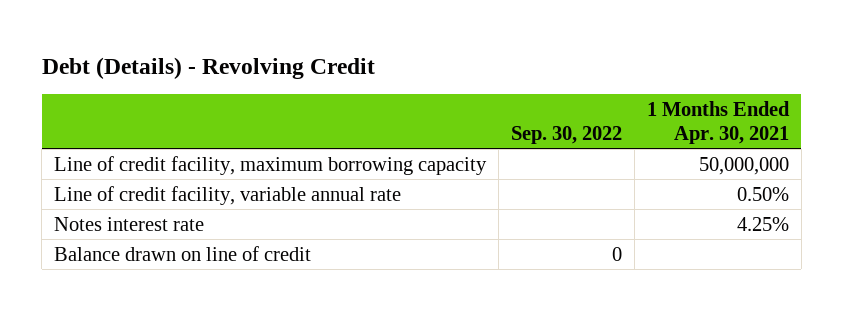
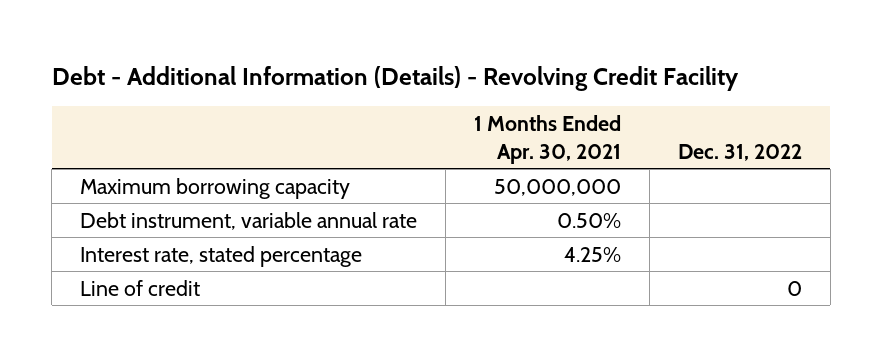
- Debt (Details) - Revolving Credit
+ Debt - Additional Information (Details) - Revolving Credit Facility
- | Sep. 30, 2022 | 1 Months Ended Apr. 30, 2021
+ | 1 Months Ended Apr. 30, 2021 | Dec. 31, 2022
- Line of credit facility, maximum borrowing capacity | | 50,000,000
- Line of credit facility, variable annual rate | | 0.50%
- Notes interest rate | | 4.25%
- Balance drawn on line of credit | 0 |
+ Maximum borrowing capacity | 50,000,000 |
+ Debt instrument, variable annual rate | 0.50% |
+ Interest rate, stated percentage | 4.25% |
+ Line of credit | | 0

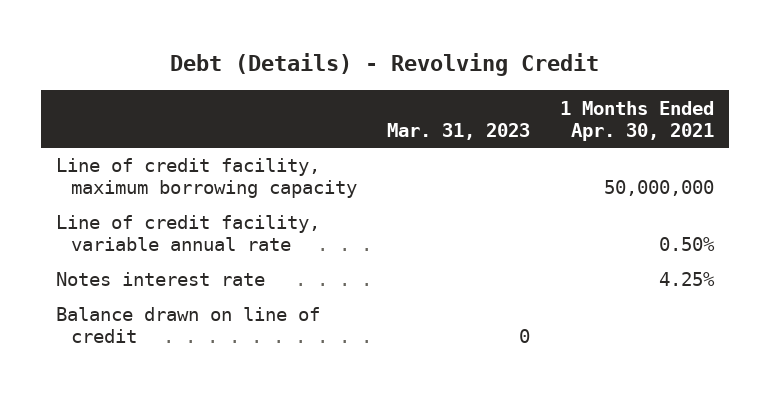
- Debt - Additional Information (Details) - Revolving Credit Facility
+ Debt (Details) - Revolving Credit
- | 1 Months Ended Apr. 30, 2021 | Dec. 31, 2022
+ | Mar. 31, 2023 | 1 Months Ended Apr. 30, 2021
- Maximum borrowing capacity | 50,000,000 |
- Debt instrument, variable annual rate | 0.50% |
- Interest rate, stated percentage | 4.25% |
- Line of credit | | 0
+ Line of credit facility, maximum borrowing capacity | | 50,000,000
+ Line of credit facility, variable annual rate | | 0.50%
+ Notes interest rate | | 4.25%
+ Balance drawn on line of credit | 0 |

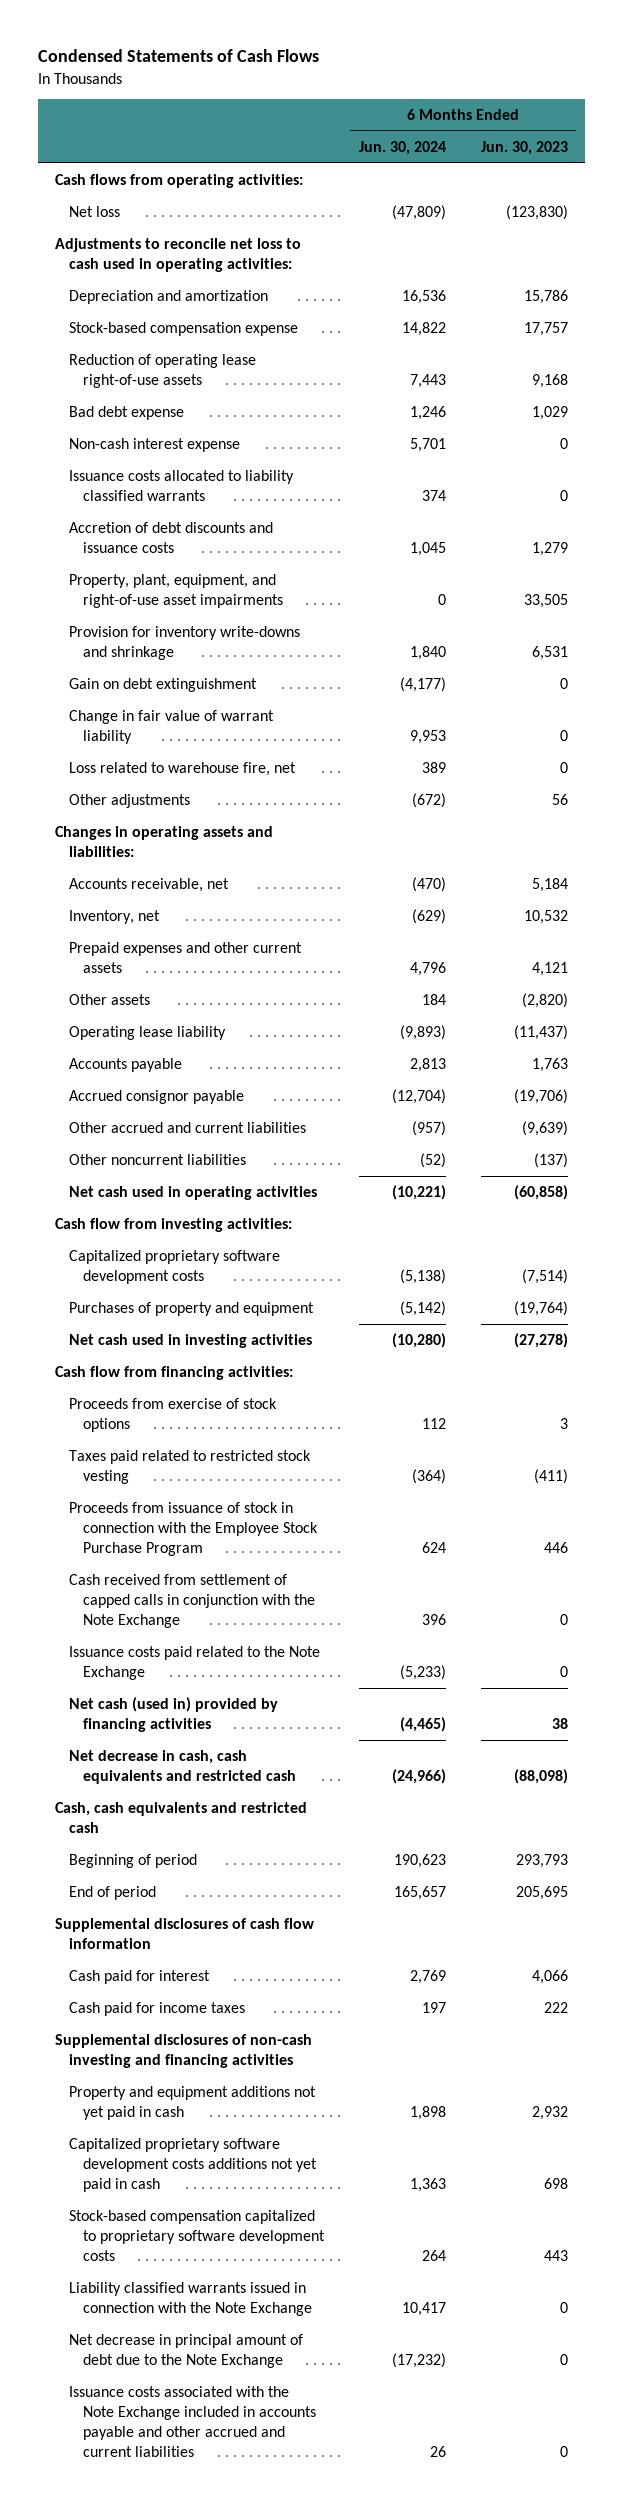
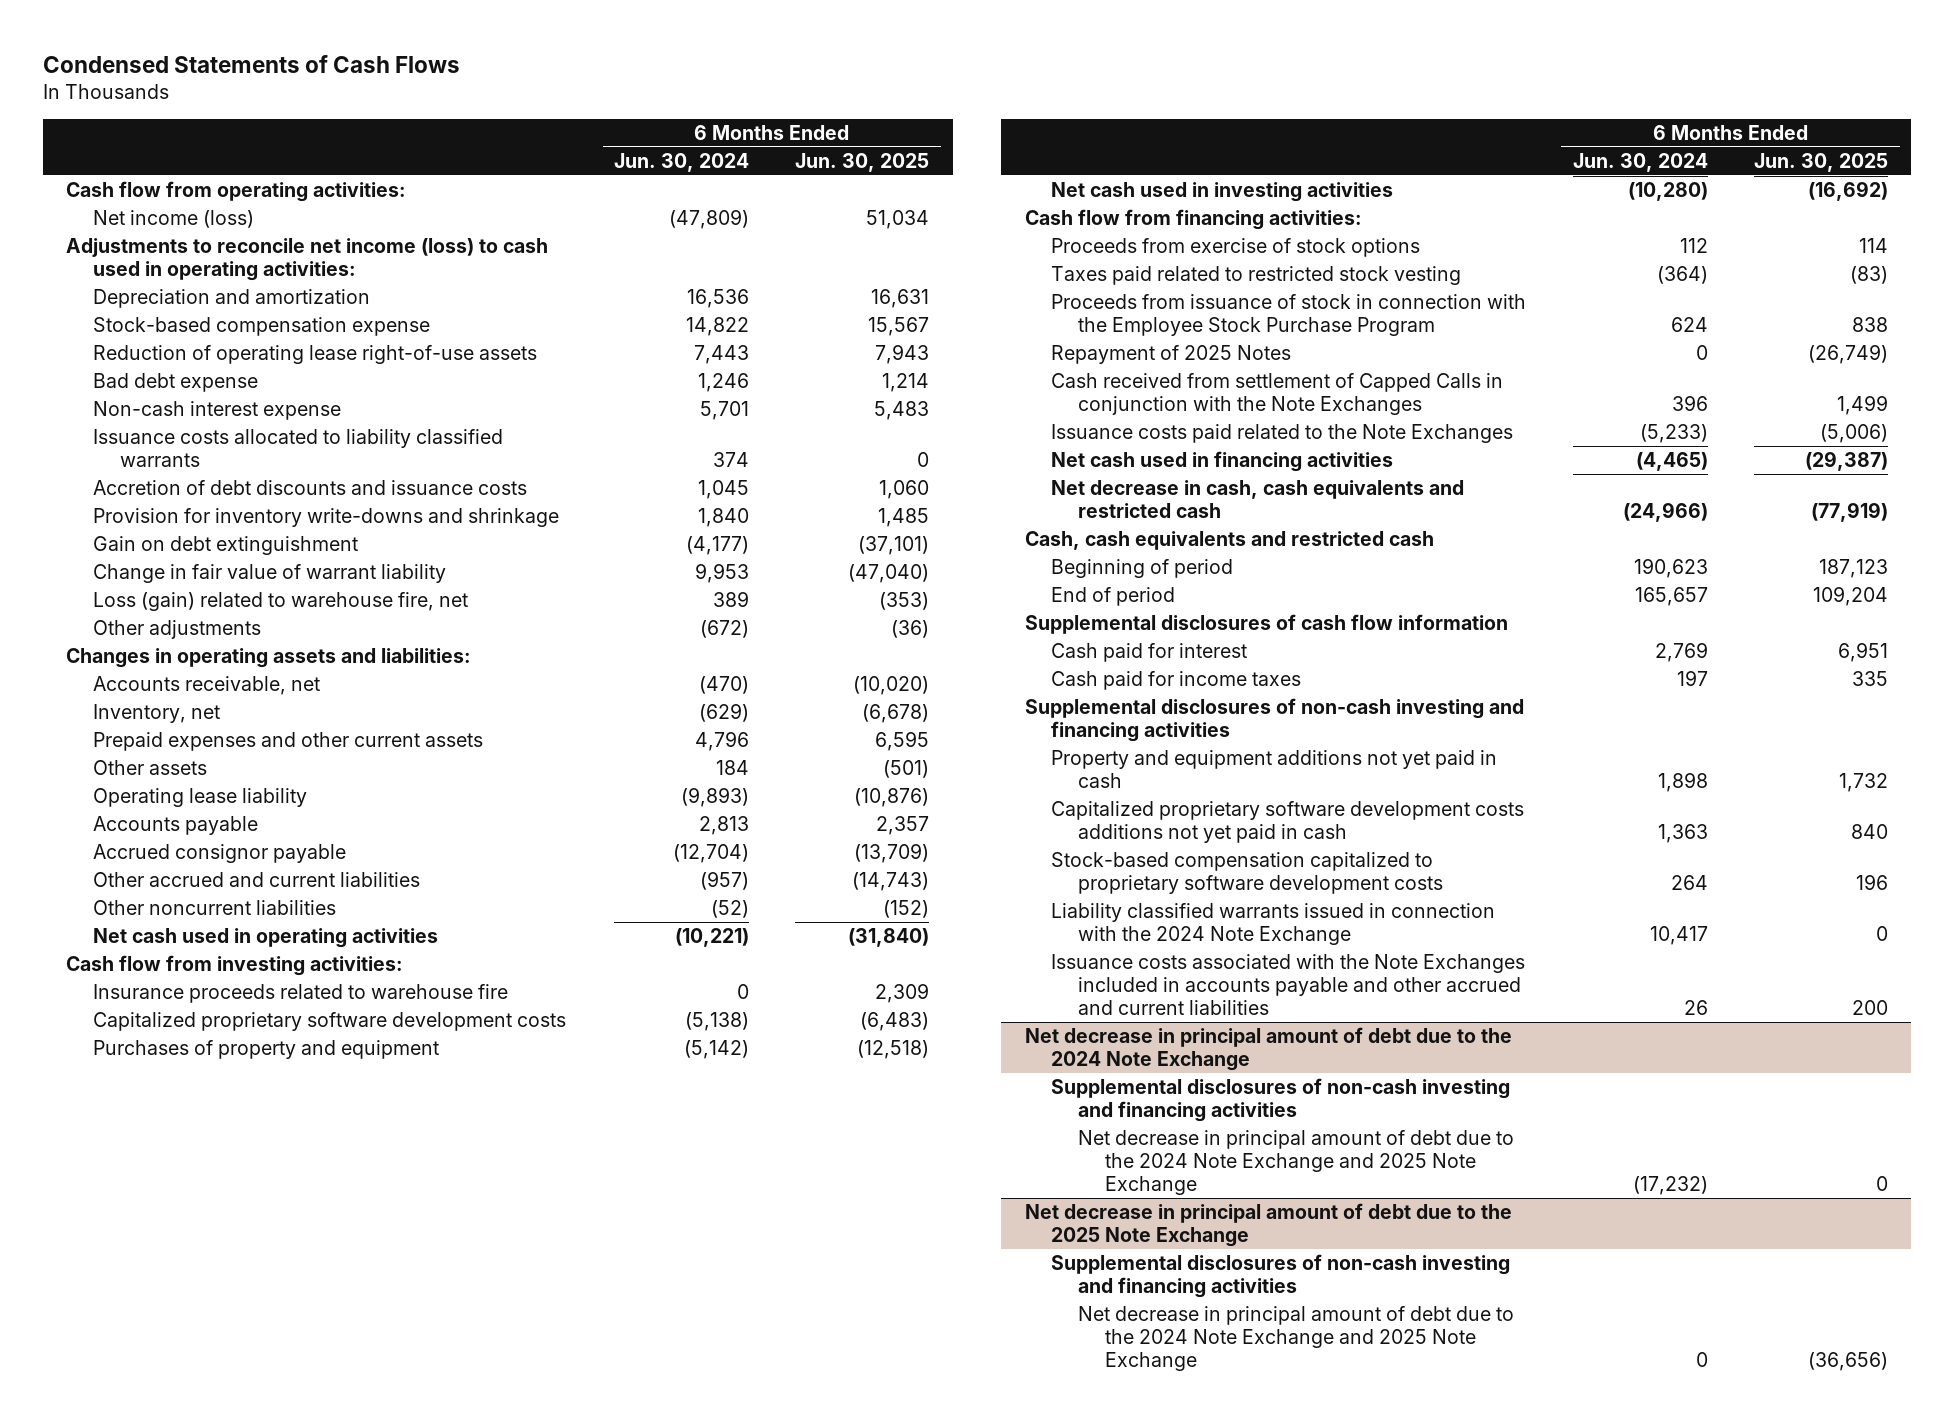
- | 6 Months Ended Jun. 30, 2024 | 6 Months Ended Jun. 30, 2023
+ | 6 Months Ended Jun. 30, 2024 | 6 Months Ended Jun. 30, 2025
- Cash flows from operating activities:
- Net loss | (47,809) | (123,830)
- Adjustments to reconcile net loss to cash used in operating activities:
+ Cash flow from operating activities:
+ Net income (loss) | (47,809) | 51,034
+ Adjustments to reconcile net income (loss) to cash used in operating activities:
- Property, plant, equipment, and right-of-use asset impairments | 0 | 33,505
- Loss related to warehouse fire, net | 389 | 0
+ Loss (gain) related to warehouse fire, net | 389 | (353)
+ Insurance proceeds related to warehouse fire | 0 | 2,309
- Cash received from settlement of capped calls in conjunction with the Note Exchange | 396 | 0
- Issuance costs paid related to the Note Exchange | (5,233) | 0
- Net cash (used in) provided by financing activities | (4,465) | 38
+ Repayment of 2025 Notes | 0 | (26,749)
+ Cash received from settlement of Capped Calls in conjunction with the Note Exchanges | 396 | 1,499
+ Issuance costs paid related to the Note Exchanges | (5,233) | (5,006)
+ Net cash used in financing activities | (4,465) | (29,387)
- Liability classified warrants issued in connection with the Note Exchange | 10,417 | 0
- Net decrease in principal amount of debt due to the Note Exchange | (17,232) | 0
- Issuance costs associated with the Note Exchange included in accounts payable and other accrued and current liabilities | 26 | 0
+ Liability classified warrants issued in connection with the 2024 Note Exchange | 10,417 | 0
+ Issuance costs associated with the Note Exchanges included in accounts payable and other accrued and current liabilities | 26 | 200
+ Net decrease in principal amount of debt due to the 2024 Note Exchange
+ Supplemental disclosures of non-cash investing and financing activities
+ Net decrease in principal amount of debt due to the 2024 Note Exchange and 2025 Note Exchange | (17,232) | 0
+ Net decrease in principal amount of debt due to the 2025 Note Exchange
+ Supplemental disclosures of non-cash investing and financing activities
+ Net decrease in principal amount of debt due to the 2024 Note Exchange and 2025 Note Exchange | 0 | (36,656)

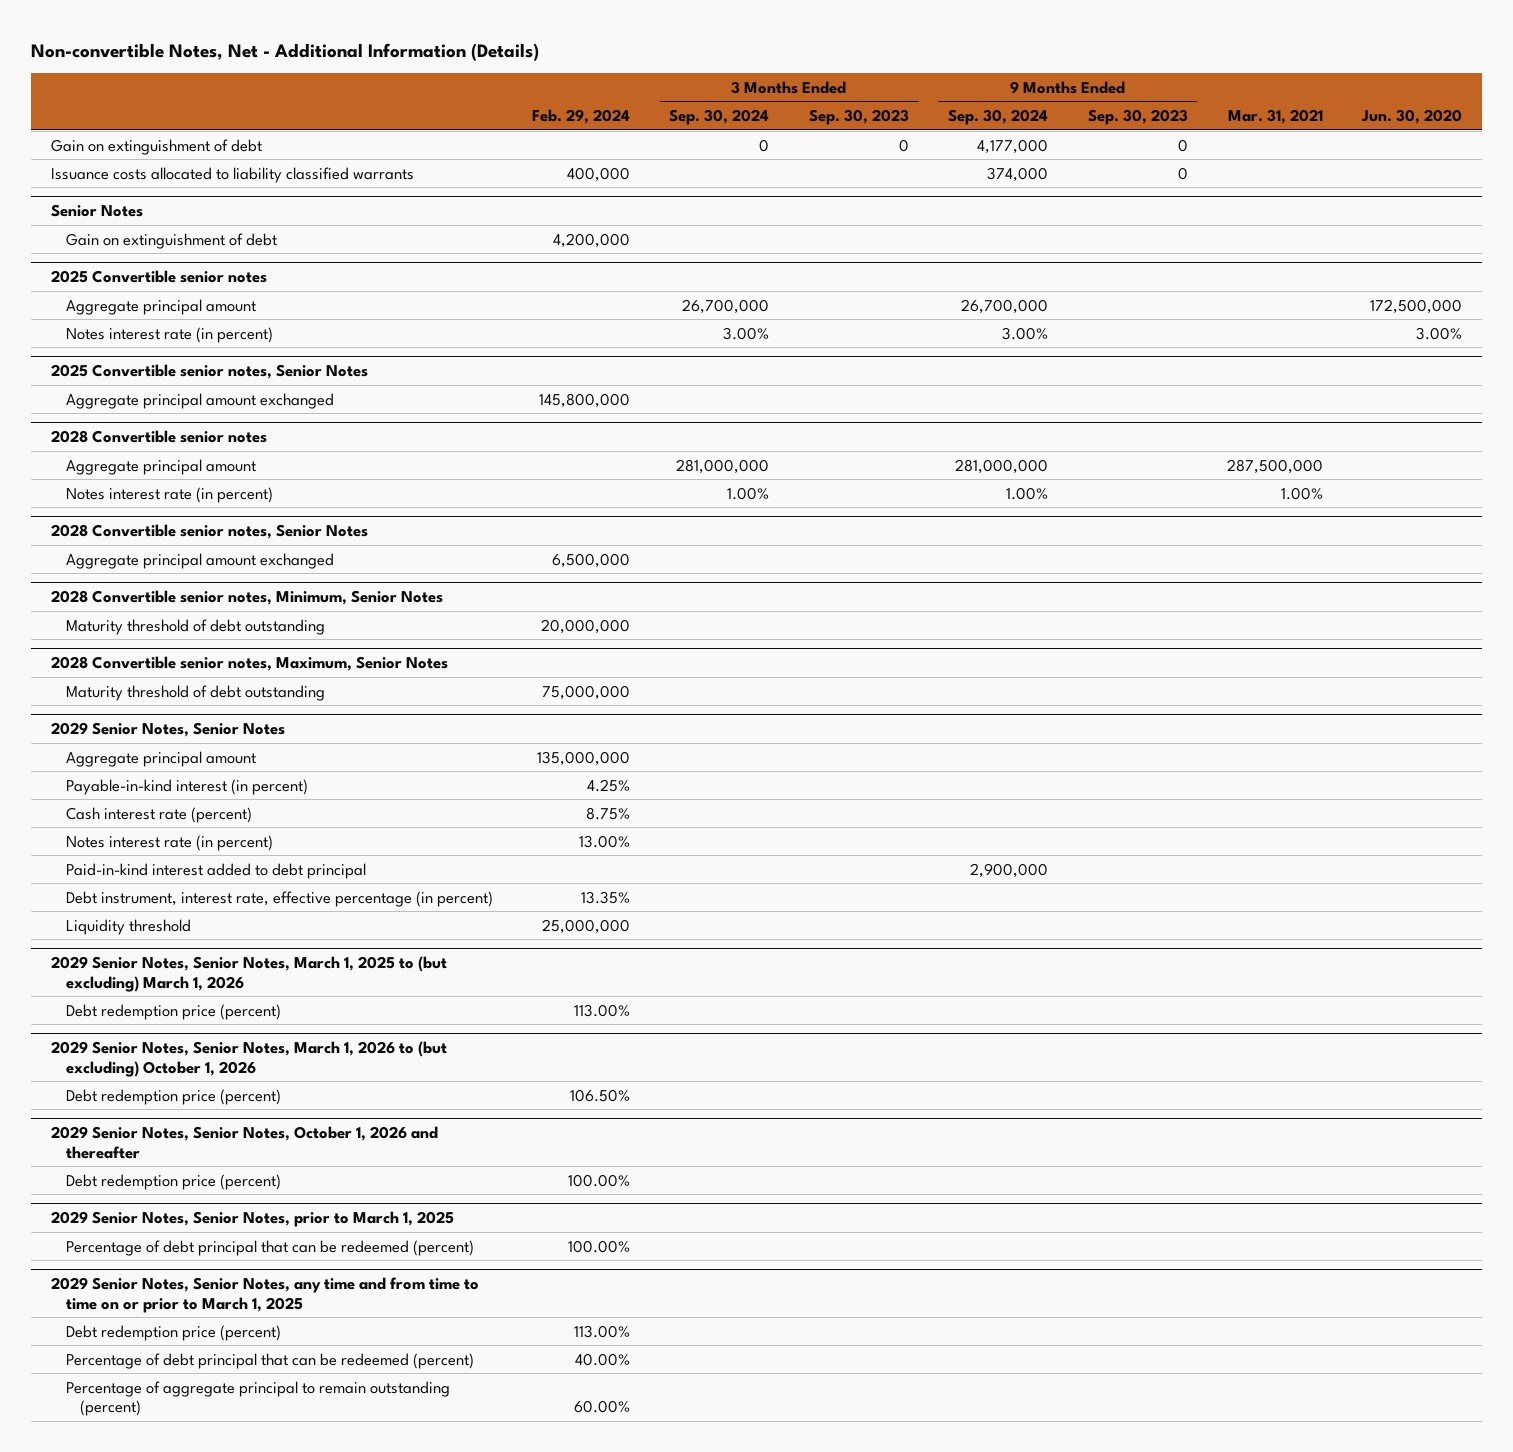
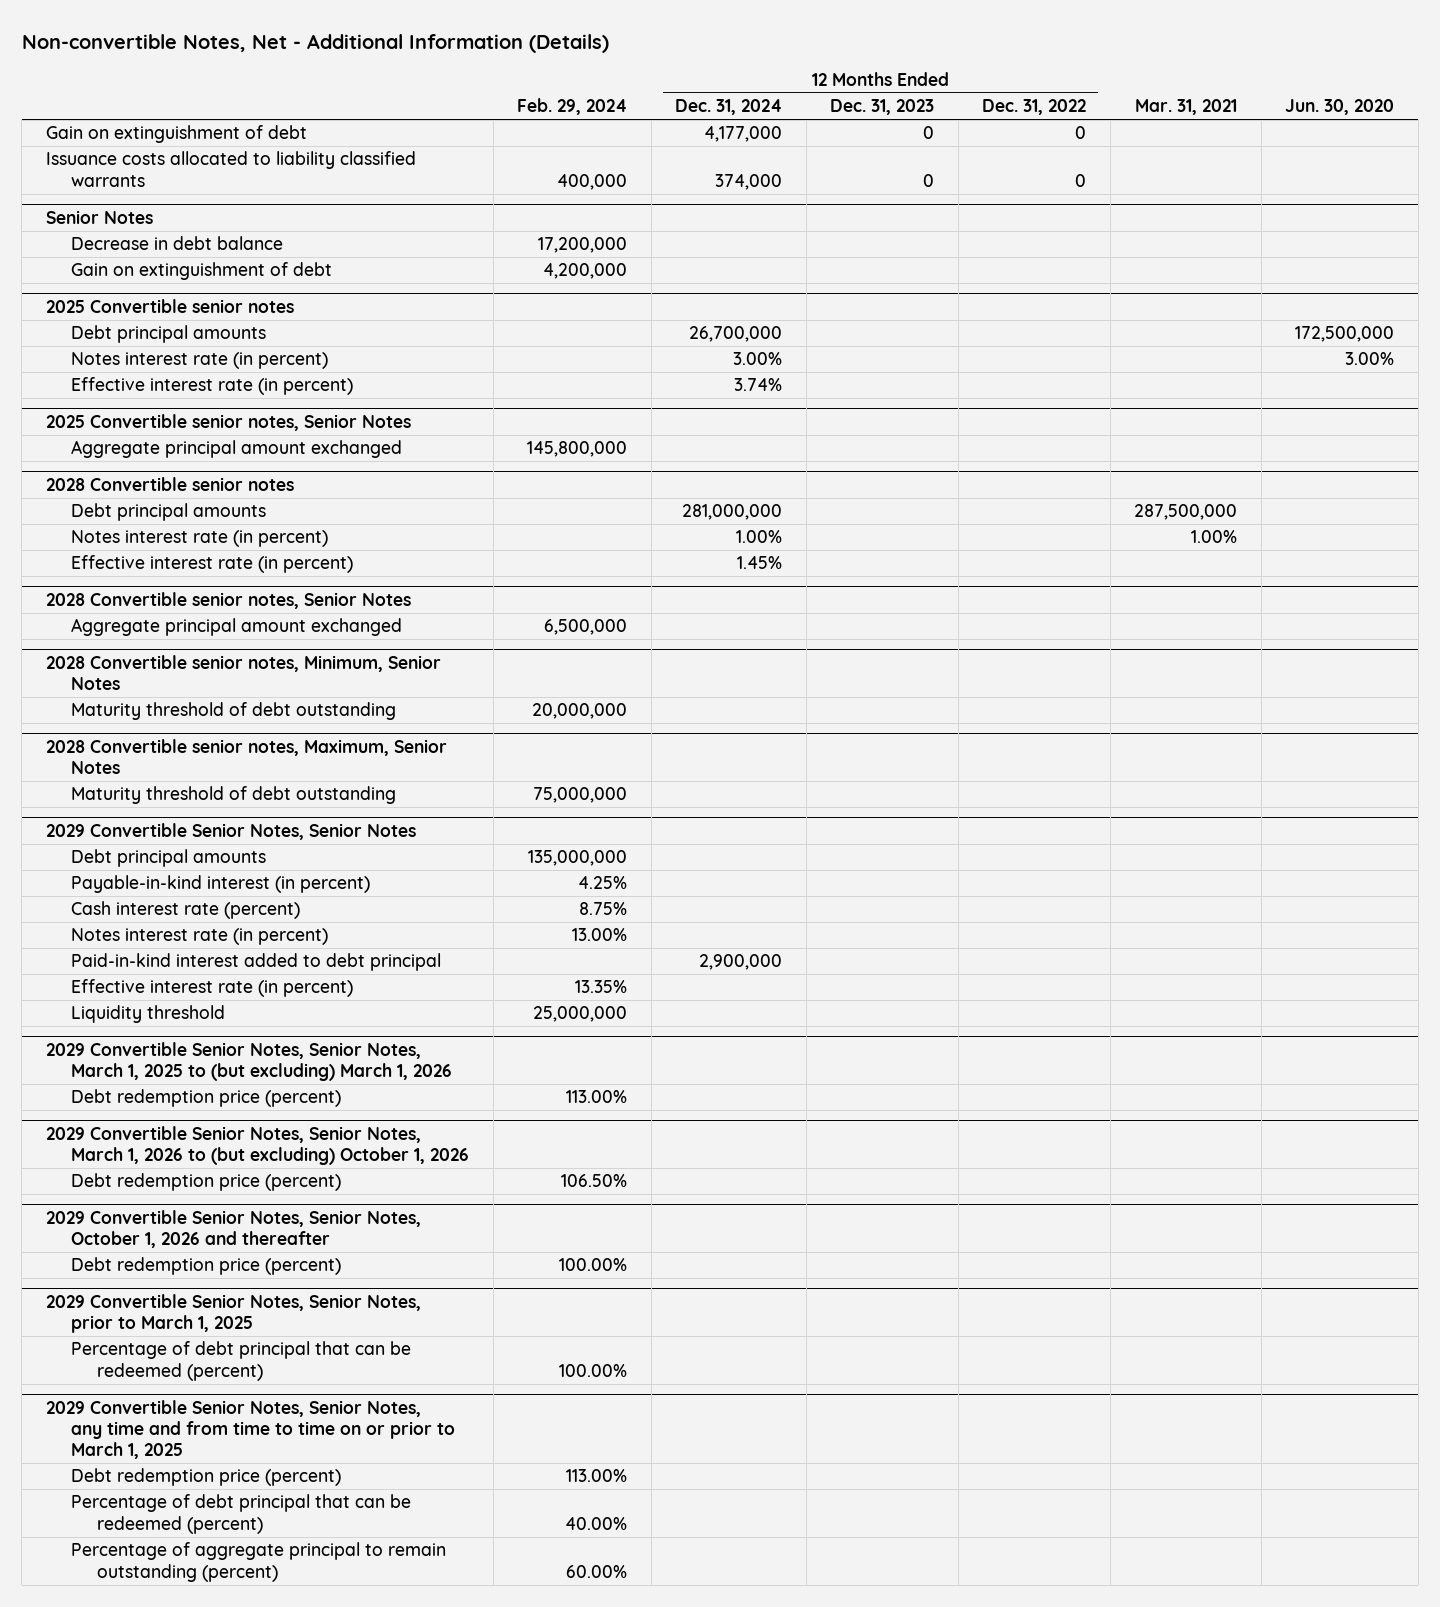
- | Feb. 29, 2024 | 3 Months Ended Sep. 30, 2024 | 3 Months Ended Sep. 30, 2023 | 9 Months Ended Sep. 30, 2024 | 9 Months Ended Sep. 30, 2023 | Mar. 31, 2021 | Jun. 30, 2020
+ | Feb. 29, 2024 | 12 Months Ended Dec. 31, 2024 | 12 Months Ended Dec. 31, 2023 | 12 Months Ended Dec. 31, 2022 | Mar. 31, 2021 | Jun. 30, 2020
@ Senior Notes
+ Decrease in debt balance | 17,200,000 | | | | |
@ 2025 Convertible senior notes
- Aggregate principal amount | | 26,700,000 | | 26,700,000 | | | 172,500,000
+ Debt principal amounts | | 26,700,000 | | | | 172,500,000
+ Effective interest rate (in percent) | | 3.74% | | | |
@ 2028 Convertible senior notes
- Aggregate principal amount | | 281,000,000 | | 281,000,000 | | 287,500,000 |
+ Debt principal amounts | | 281,000,000 | | | 287,500,000 |
+ Effective interest rate (in percent) | | 1.45% | | | |
- 2029 Senior Notes, Senior Notes
- Aggregate principal amount | 135,000,000 | | | | | |
+ 2029 Convertible Senior Notes, Senior Notes
+ Debt principal amounts | 135,000,000 | | | | |
- Debt instrument, interest rate, effective percentage (in percent) | 13.35% | | | | | |
+ Effective interest rate (in percent) | 13.35% | | | | |
- 2029 Senior Notes, Senior Notes, March 1, 2025 to (but excluding) March 1, 2026
+ 2029 Convertible Senior Notes, Senior Notes, March 1, 2025 to (but excluding) March 1, 2026
- 2029 Senior Notes, Senior Notes, March 1, 2026 to (but excluding) October 1, 2026
+ 2029 Convertible Senior Notes, Senior Notes, March 1, 2026 to (but excluding) October 1, 2026
- 2029 Senior Notes, Senior Notes, October 1, 2026 and thereafter
+ 2029 Convertible Senior Notes, Senior Notes, October 1, 2026 and thereafter
- 2029 Senior Notes, Senior Notes, prior to March 1, 2025
+ 2029 Convertible Senior Notes, Senior Notes, prior to March 1, 2025
- 2029 Senior Notes, Senior Notes, any time and from time to time on or prior to March 1, 2025
+ 2029 Convertible Senior Notes, Senior Notes, any time and from time to time on or prior to March 1, 2025

